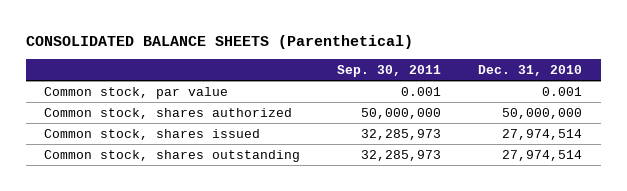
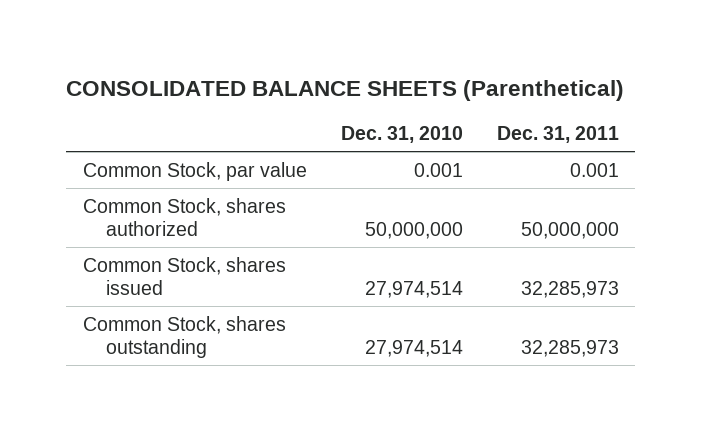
- | Sep. 30, 2011 | Dec. 31, 2010
+ | Dec. 31, 2010 | Dec. 31, 2011
- Common stock, par value | 0.001 | 0.001
- Common stock, shares authorized | 50,000,000 | 50,000,000
- Common stock, shares issued | 32,285,973 | 27,974,514
- Common stock, shares outstanding | 32,285,973 | 27,974,514
+ Common Stock, par value | 0.001 | 0.001
+ Common Stock, shares authorized | 50,000,000 | 50,000,000
+ Common Stock, shares issued | 27,974,514 | 32,285,973
+ Common Stock, shares outstanding | 27,974,514 | 32,285,973

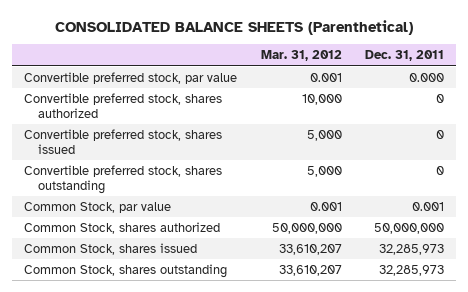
- | Dec. 31, 2010 | Dec. 31, 2011
+ | Mar. 31, 2012 | Dec. 31, 2011
+ Convertible preferred stock, par value | 0.001 | 0.000
+ Convertible preferred stock, shares authorized | 10,000 | 0
+ Convertible preferred stock, shares issued | 5,000 | 0
+ Convertible preferred stock, shares outstanding | 5,000 | 0

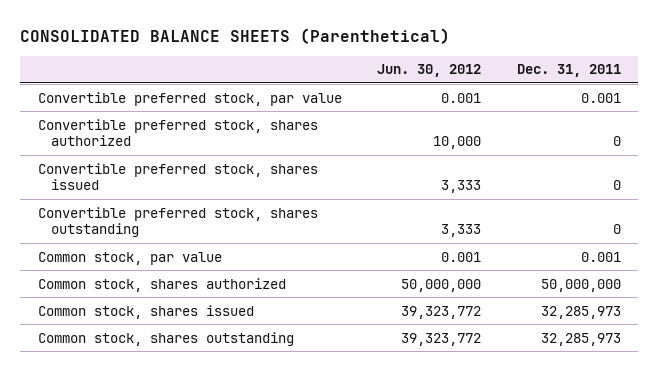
- | Mar. 31, 2012 | Dec. 31, 2011
+ | Jun. 30, 2012 | Dec. 31, 2011
- Convertible preferred stock, par value | 0.001 | 0.000
+ Convertible preferred stock, par value | 0.001 | 0.001
- Common Stock, par value | 0.001 | 0.001
- Common Stock, shares authorized | 50,000,000 | 50,000,000
- Common Stock, shares issued | 33,610,207 | 32,285,973
- Common Stock, shares outstanding | 33,610,207 | 32,285,973
+ Common stock, par value | 0.001 | 0.001
+ Common stock, shares authorized | 50,000,000 | 50,000,000
+ Common stock, shares issued | 39,323,772 | 32,285,973
+ Common stock, shares outstanding | 39,323,772 | 32,285,973

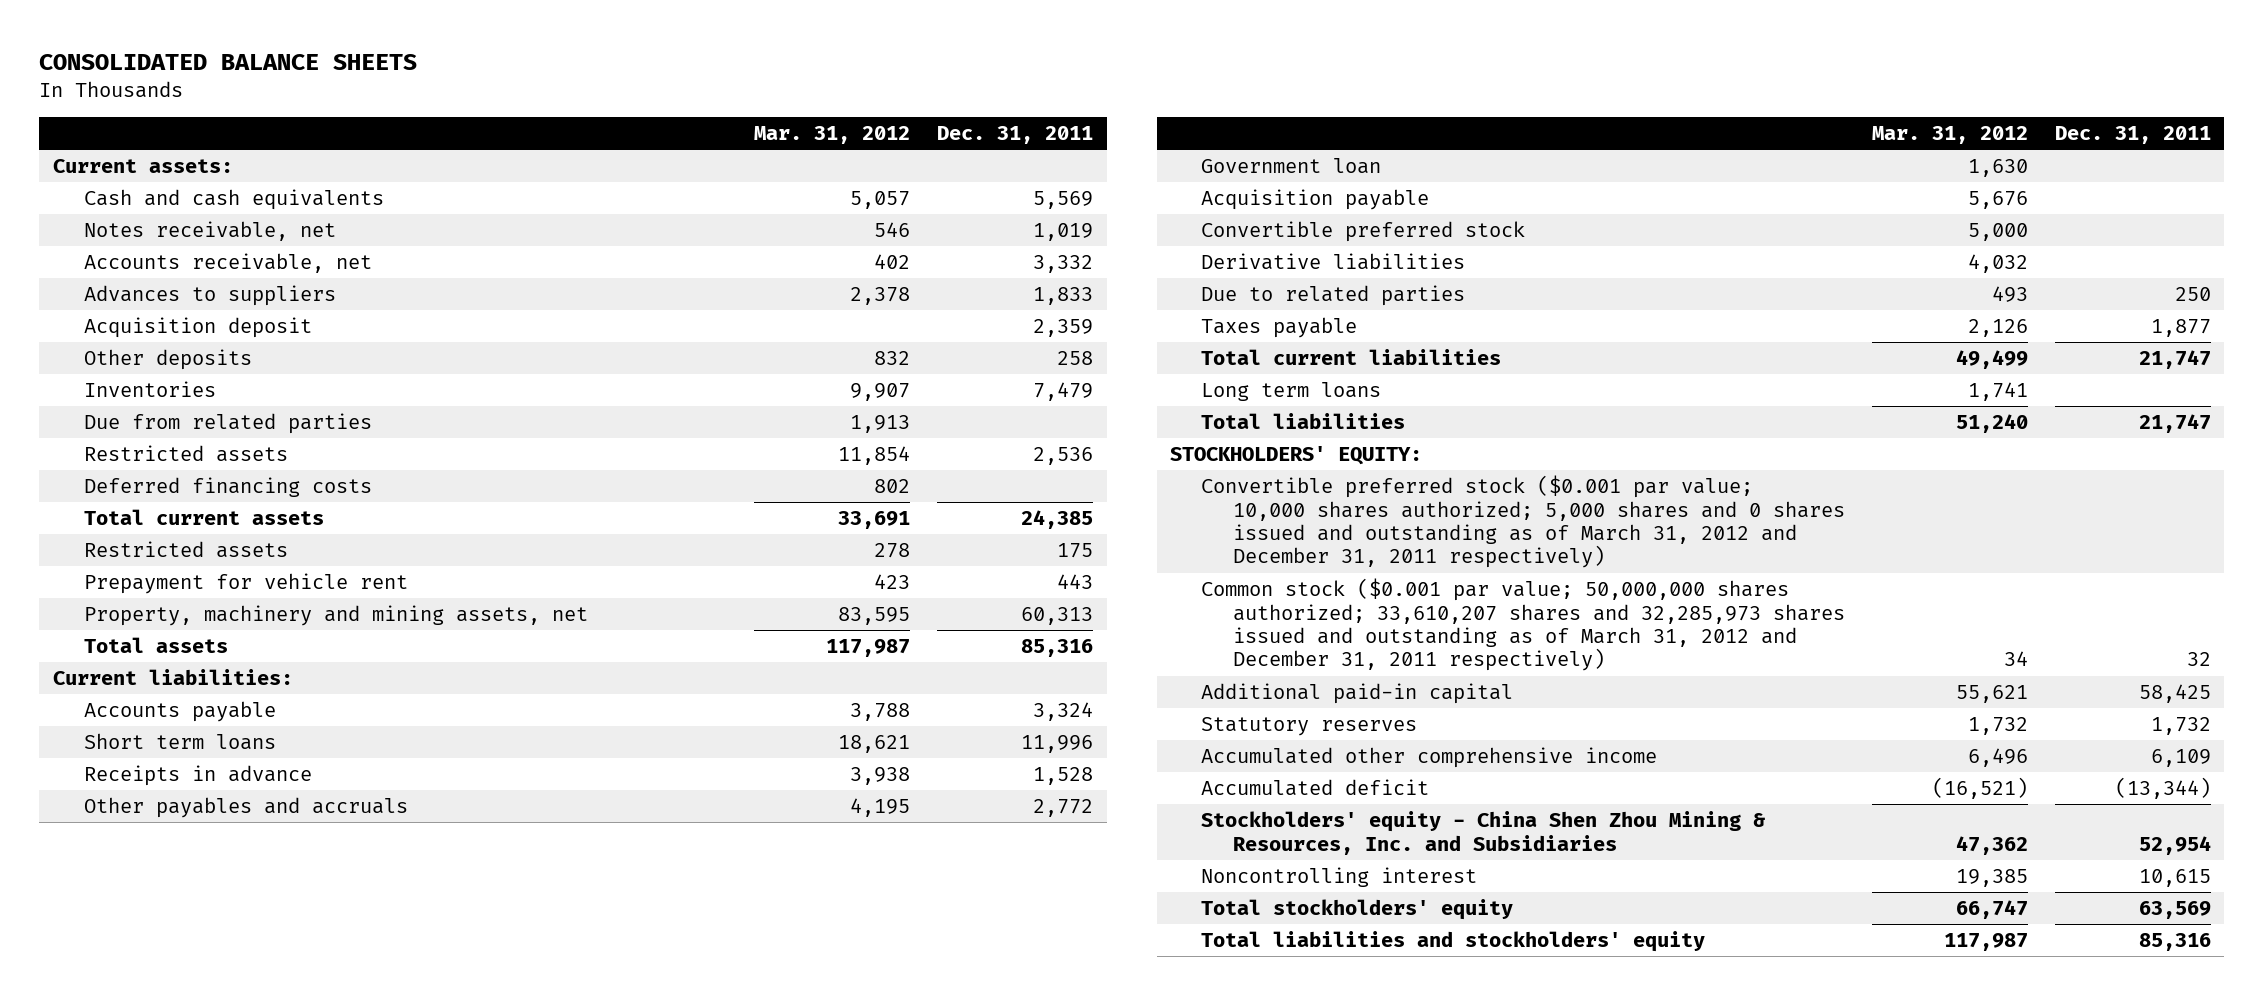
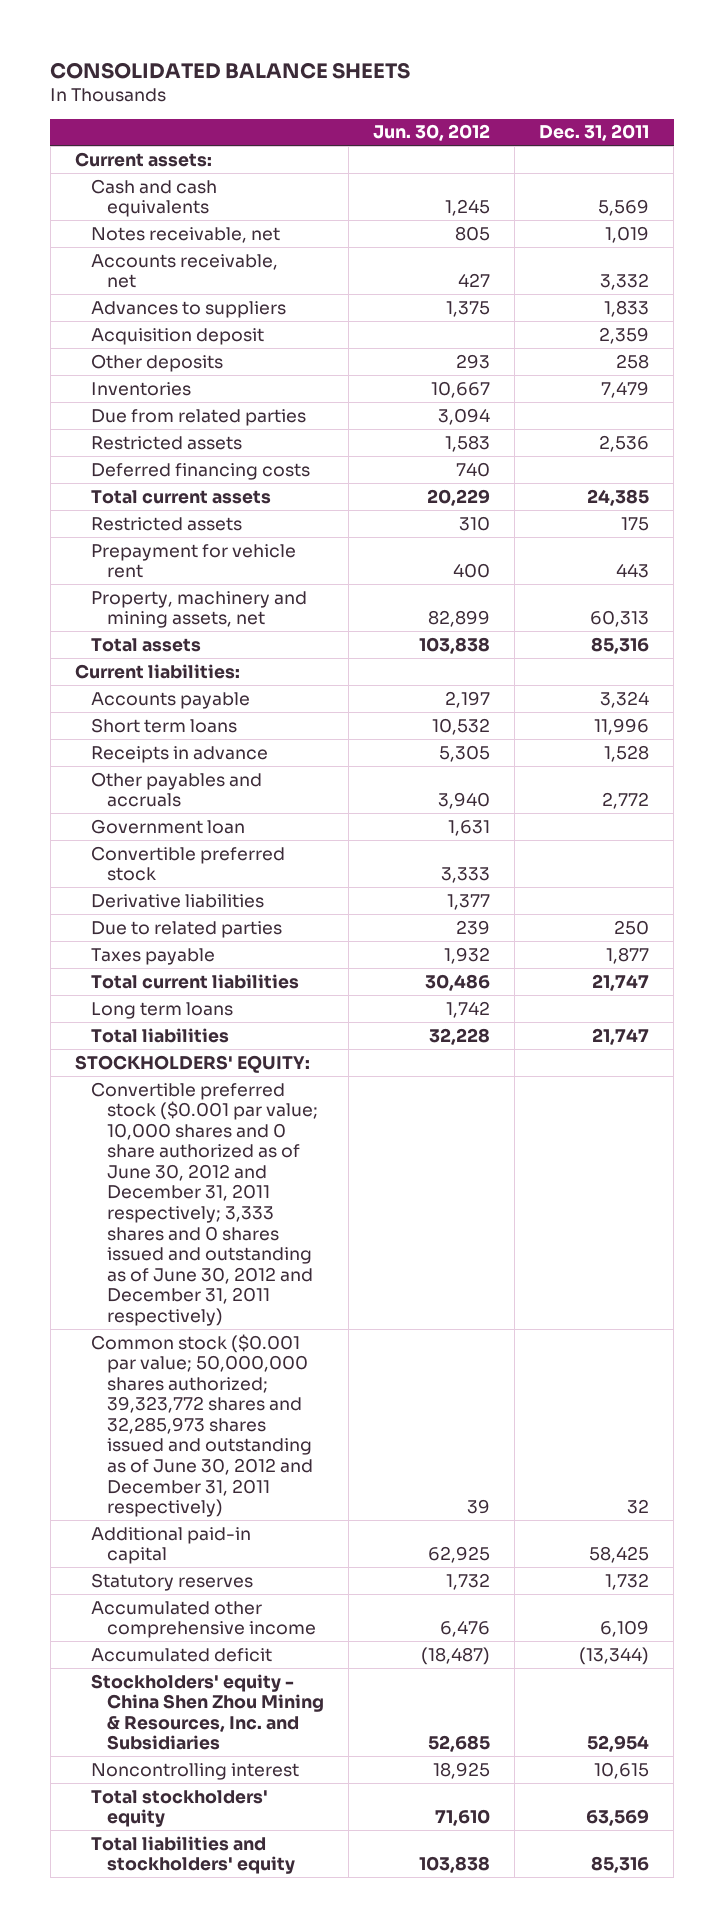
- | Mar. 31, 2012 | Dec. 31, 2011
+ | Jun. 30, 2012 | Dec. 31, 2011
- Acquisition payable | 5,676 |
- Convertible preferred stock ($0.001 par value; 10,000 shares authorized; 5,000 shares and 0 shares issued and outstanding as of March 31, 2012 and December 31, 2011 respectively)
- Common stock ($0.001 par value; 50,000,000 shares authorized; 33,610,207 shares and 32,285,973 shares issued and outstanding as of March 31, 2012 and December 31, 2011 respectively) | 34 | 32
+ Convertible preferred stock ($0.001 par value; 10,000 shares and 0 share authorized as of June 30, 2012 and December 31, 2011 respectively; 3,333 shares and 0 shares issued and outstanding as of June 30, 2012 and December 31, 2011 respectively)
+ Common stock ($0.001 par value; 50,000,000 shares authorized; 39,323,772 shares and 32,285,973 shares issued and outstanding as of June 30, 2012 and December 31, 2011 respectively) | 39 | 32

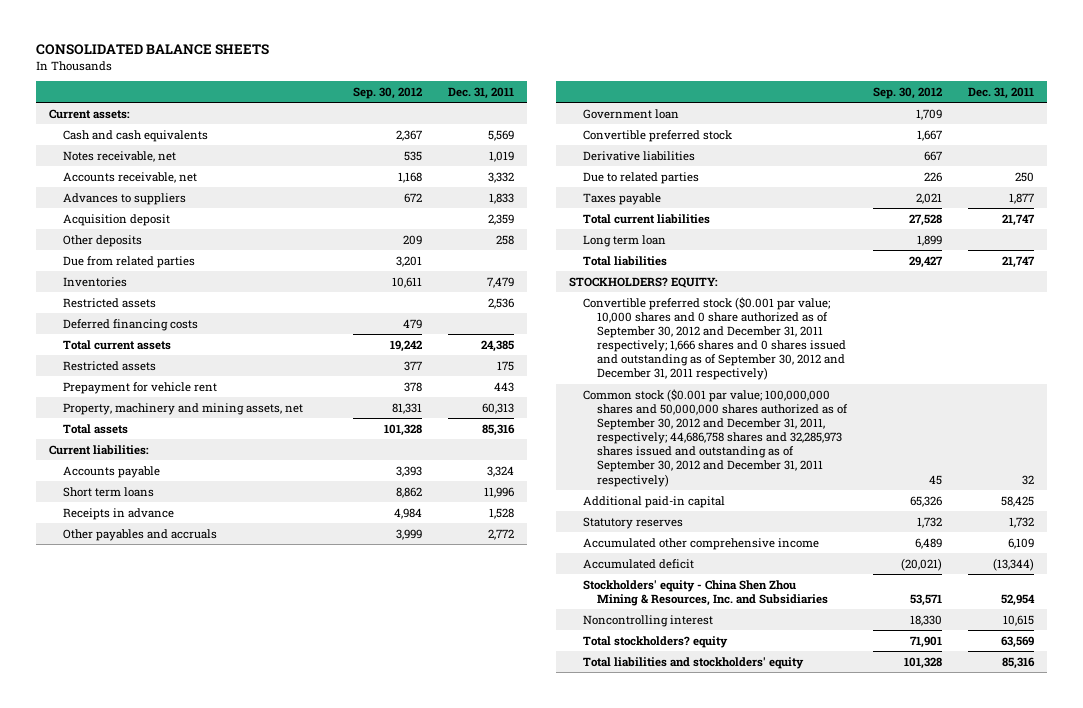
- | Jun. 30, 2012 | Dec. 31, 2011
+ | Sep. 30, 2012 | Dec. 31, 2011
moved down: Inventories | 10,611 | 7,479
- Long term loans | 1,742 |
+ Long term loan | 1,899 |
- STOCKHOLDERS' EQUITY:
- Convertible preferred stock ($0.001 par value; 10,000 shares and 0 share authorized as of June 30, 2012 and December 31, 2011 respectively; 3,333 shares and 0 shares issued and outstanding as of June 30, 2012 and December 31, 2011 respectively)
- Common stock ($0.001 par value; 50,000,000 shares authorized; 39,323,772 shares and 32,285,973 shares issued and outstanding as of June 30, 2012 and December 31, 2011 respectively) | 39 | 32
+ STOCKHOLDERS? EQUITY:
+ Convertible preferred stock ($0.001 par value; 10,000 shares and 0 share authorized as of September 30, 2012 and December 31, 2011 respectively; 1,666 shares and 0 shares issued and outstanding as of September 30, 2012 and December 31, 2011 respectively)
+ Common stock ($0.001 par value; 100,000,000 shares and 50,000,000 shares authorized as of September 30, 2012 and December 31, 2011, respectively; 44,686,758 shares and 32,285,973 shares issued and outstanding as of September 30, 2012 and December 31, 2011 respectively) | 45 | 32
- Total stockholders' equity | 71,610 | 63,569
+ Total stockholders? equity | 71,901 | 63,569

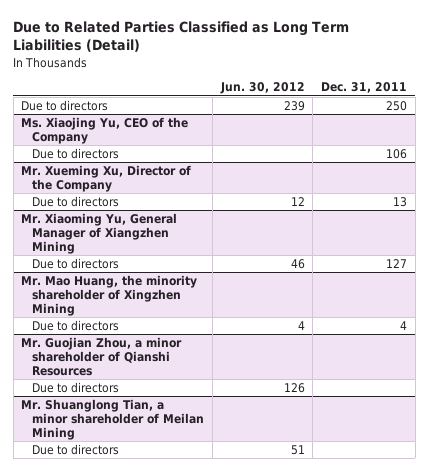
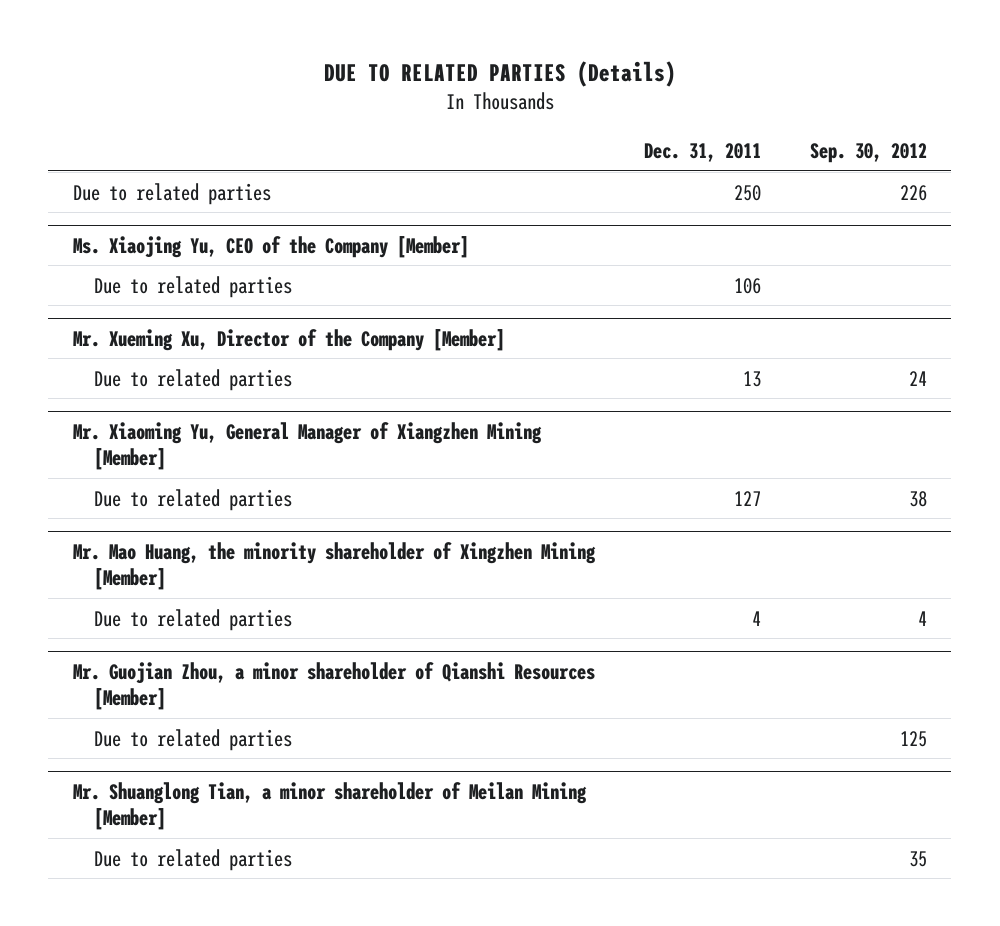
- Due to Related Parties Classified as Long Term Liabilities (Detail)
+ DUE TO RELATED PARTIES (Details)
- | Jun. 30, 2012 | Dec. 31, 2011
+ | Dec. 31, 2011 | Sep. 30, 2012
- Due to directors | 239 | 250
- Ms. Xiaojing Yu, CEO of the Company
- Due to directors | | 106
- Mr. Xueming Xu, Director of the Company
- Due to directors | 12 | 13
- Mr. Xiaoming Yu, General Manager of Xiangzhen Mining
- Due to directors | 46 | 127
- Mr. Mao Huang, the minority shareholder of Xingzhen Mining
- Due to directors | 4 | 4
- Mr. Guojian Zhou, a minor shareholder of Qianshi Resources
- Due to directors | 126 |
- Mr. Shuanglong Tian, a minor shareholder of Meilan Mining
- Due to directors | 51 |
+ Due to related parties | 250 | 226
+ Ms. Xiaojing Yu, CEO of the Company [Member]
+ Due to related parties | 106 |
+ Mr. Xueming Xu, Director of the Company [Member]
+ Due to related parties | 13 | 24
+ Mr. Xiaoming Yu, General Manager of Xiangzhen Mining [Member]
+ Due to related parties | 127 | 38
+ Mr. Mao Huang, the minority shareholder of Xingzhen Mining [Member]
+ Due to related parties | 4 | 4
+ Mr. Guojian Zhou, a minor shareholder of Qianshi Resources [Member]
+ Due to related parties | | 125
+ Mr. Shuanglong Tian, a minor shareholder of Meilan Mining [Member]
+ Due to related parties | | 35

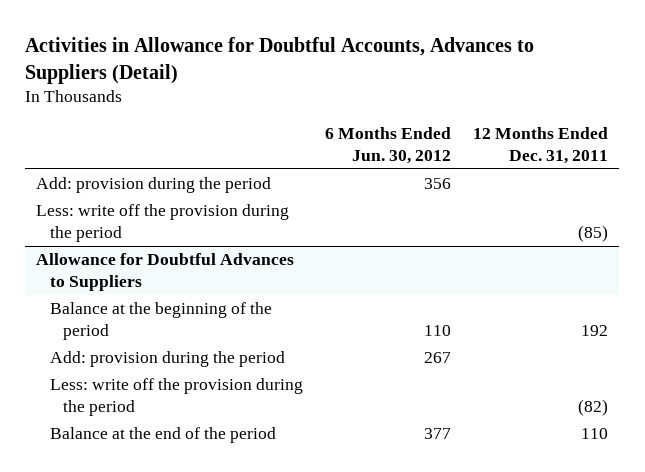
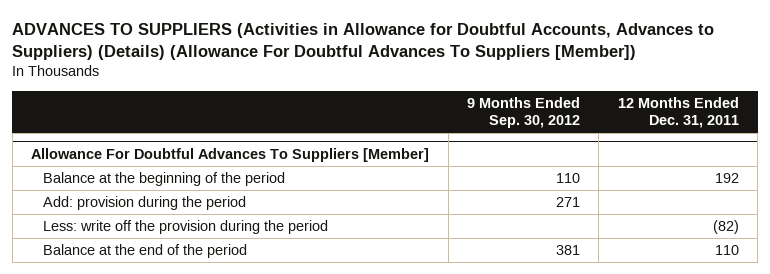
- Activities in Allowance for Doubtful Accounts, Advances to Suppliers (Detail)
+ ADVANCES TO SUPPLIERS (Activities in Allowance for Doubtful Accounts, Advances to Suppliers) (Details) (Allowance For Doubtful Advances To Suppliers [Member])
- | 6 Months Ended Jun. 30, 2012 | 12 Months Ended Dec. 31, 2011
+ | 9 Months Ended Sep. 30, 2012 | 12 Months Ended Dec. 31, 2011
- Add: provision during the period | 356 |
- Less: write off the provision during the period | | (85)
- Allowance for Doubtful Advances to Suppliers
+ Allowance For Doubtful Advances To Suppliers [Member]

